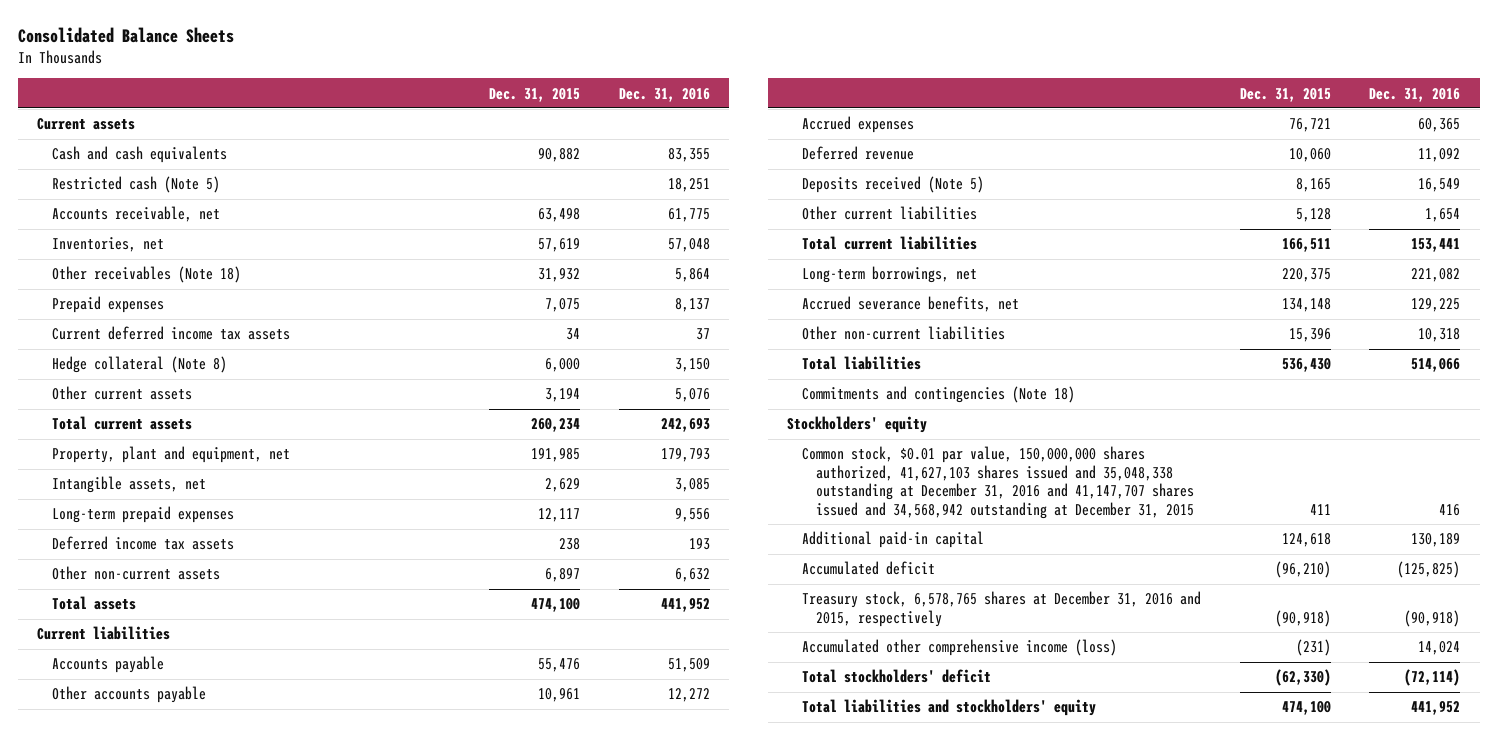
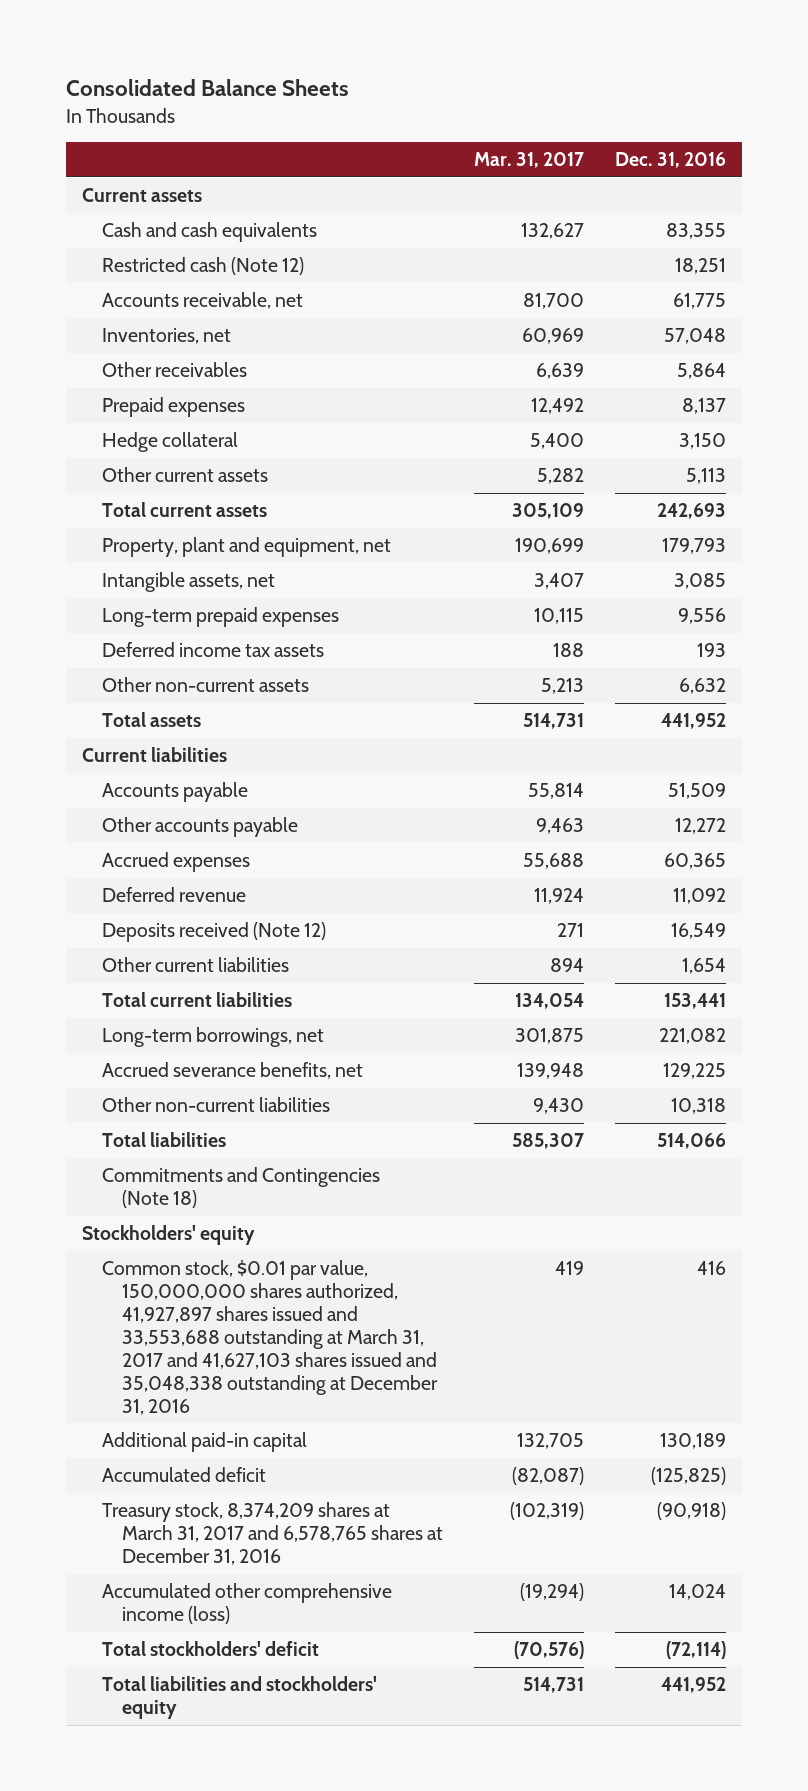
- | Dec. 31, 2015 | Dec. 31, 2016
+ | Mar. 31, 2017 | Dec. 31, 2016
- Restricted cash (Note 5) | | 18,251
+ Restricted cash (Note 12) | | 18,251
- Other receivables (Note 18) | 31,932 | 5,864
+ Other receivables | 6,639 | 5,864
- Current deferred income tax assets | 34 | 37
- Hedge collateral (Note 8) | 6,000 | 3,150
- Other current assets | 3,194 | 5,076
+ Hedge collateral | 5,400 | 3,150
+ Other current assets | 5,282 | 5,113
- Deposits received (Note 5) | 8,165 | 16,549
+ Deposits received (Note 12) | 271 | 16,549
- Commitments and contingencies (Note 18)
+ Commitments and Contingencies (Note 18)
- Common stock, $0.01 par value, 150,000,000 shares authorized, 41,627,103 shares issued and 35,048,338 outstanding at December 31, 2016 and 41,147,707 shares issued and 34,568,942 outstanding at December 31, 2015 | 411 | 416
+ Common stock, $0.01 par value, 150,000,000 shares authorized, 41,927,897 shares issued and 33,553,688 outstanding at March 31, 2017 and 41,627,103 shares issued and 35,048,338 outstanding at December 31, 2016 | 419 | 416
- Treasury stock, 6,578,765 shares at December 31, 2016 and 2015, respectively | (90,918) | (90,918)
+ Treasury stock, 8,374,209 shares at March 31, 2017 and 6,578,765 shares at December 31, 2016 | (102,319) | (90,918)

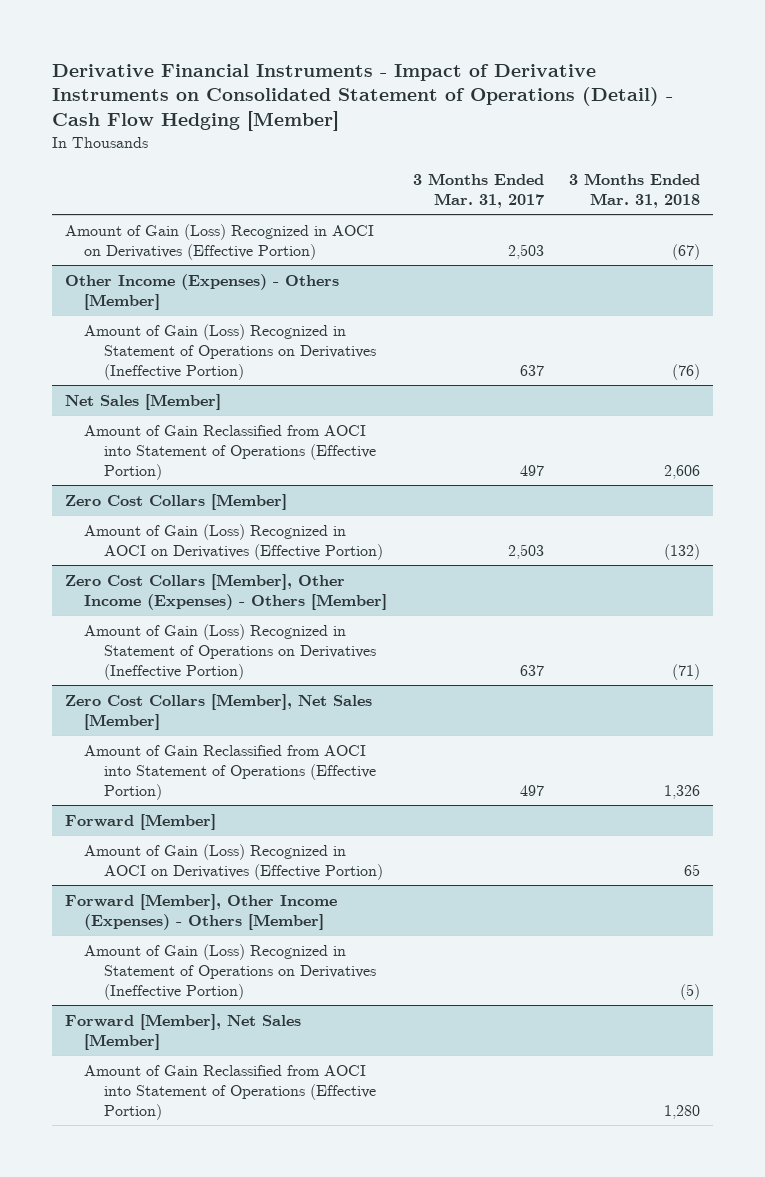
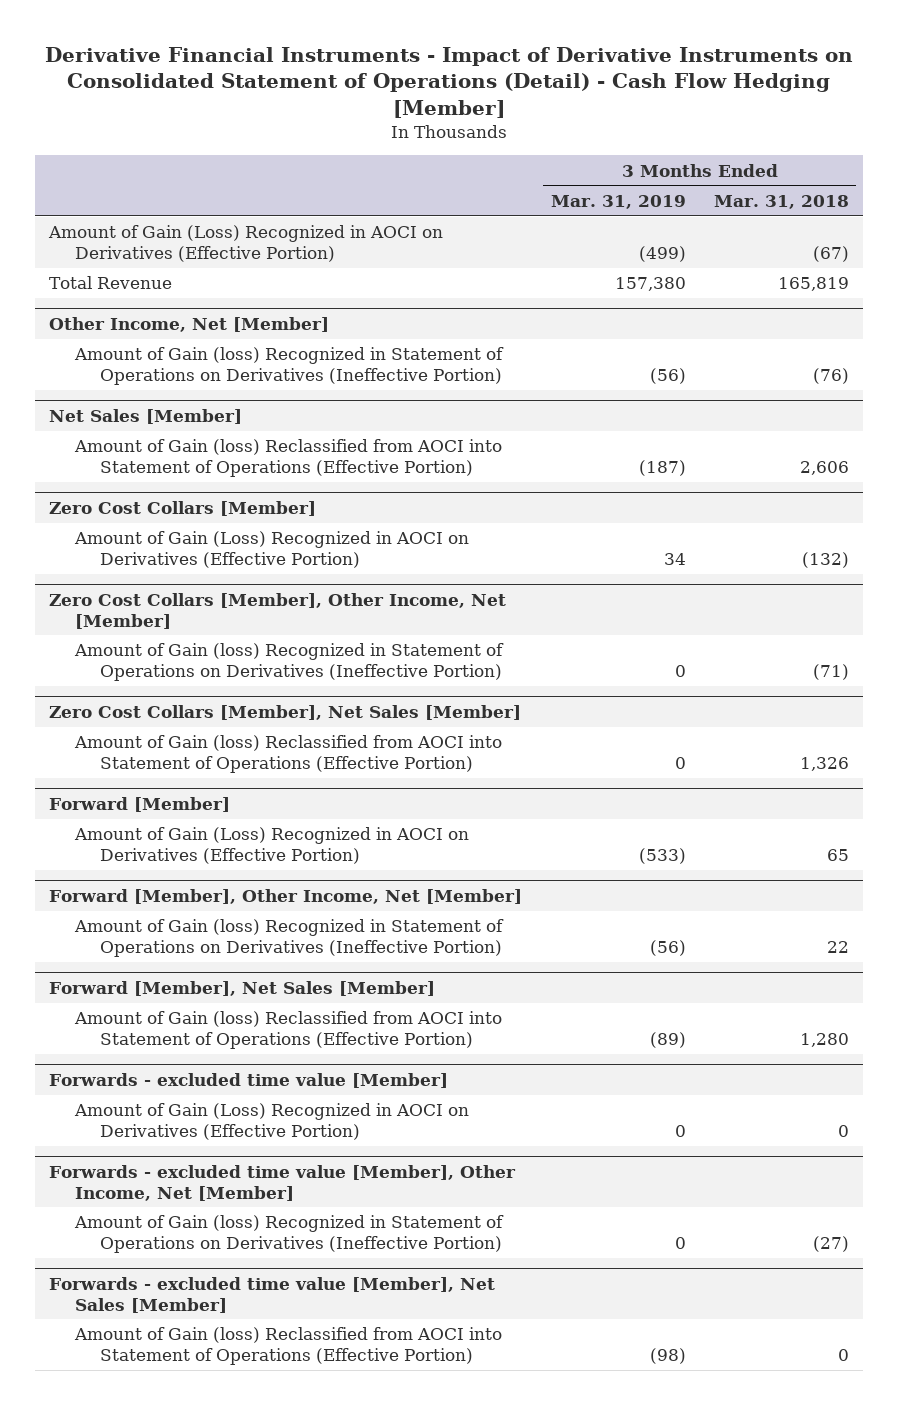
- | 3 Months Ended Mar. 31, 2017 | 3 Months Ended Mar. 31, 2018
+ | 3 Months Ended Mar. 31, 2019 | 3 Months Ended Mar. 31, 2018
- Other Income (Expenses) - Others [Member]
- Amount of Gain (Loss) Recognized in Statement of Operations on Derivatives (Ineffective Portion) | 637 | (76)
+ Total Revenue | 157,380 | 165,819
+ Other Income, Net [Member]
+ Amount of Gain (loss) Recognized in Statement of Operations on Derivatives (Ineffective Portion) | (56) | (76)
@ Net Sales [Member]
- Amount of Gain Reclassified from AOCI into Statement of Operations (Effective Portion) | 497 | 2,606
+ Amount of Gain (loss) Reclassified from AOCI into Statement of Operations (Effective Portion) | (187) | 2,606
- Zero Cost Collars [Member], Other Income (Expenses) - Others [Member]
- Amount of Gain (Loss) Recognized in Statement of Operations on Derivatives (Ineffective Portion) | 637 | (71)
+ Zero Cost Collars [Member], Other Income, Net [Member]
+ Amount of Gain (loss) Recognized in Statement of Operations on Derivatives (Ineffective Portion) | 0 | (71)
@ Zero Cost Collars [Member], Net Sales [Member]
- Amount of Gain Reclassified from AOCI into Statement of Operations (Effective Portion) | 497 | 1,326
+ Amount of Gain (loss) Reclassified from AOCI into Statement of Operations (Effective Portion) | 0 | 1,326
- Forward [Member], Other Income (Expenses) - Others [Member]
- Amount of Gain (Loss) Recognized in Statement of Operations on Derivatives (Ineffective Portion) | | (5)
+ Forward [Member], Other Income, Net [Member]
+ Amount of Gain (loss) Recognized in Statement of Operations on Derivatives (Ineffective Portion) | (56) | 22
@ Forward [Member], Net Sales [Member]
- Amount of Gain Reclassified from AOCI into Statement of Operations (Effective Portion) | | 1,280
+ Amount of Gain (loss) Reclassified from AOCI into Statement of Operations (Effective Portion) | (89) | 1,280
+ Forwards - excluded time value [Member]
+ Amount of Gain (Loss) Recognized in AOCI on Derivatives (Effective Portion) | 0 | 0
+ Forwards - excluded time value [Member], Other Income, Net [Member]
+ Amount of Gain (loss) Recognized in Statement of Operations on Derivatives (Ineffective Portion) | 0 | (27)
+ Forwards - excluded time value [Member], Net Sales [Member]
+ Amount of Gain (loss) Reclassified from AOCI into Statement of Operations (Effective Portion) | (98) | 0

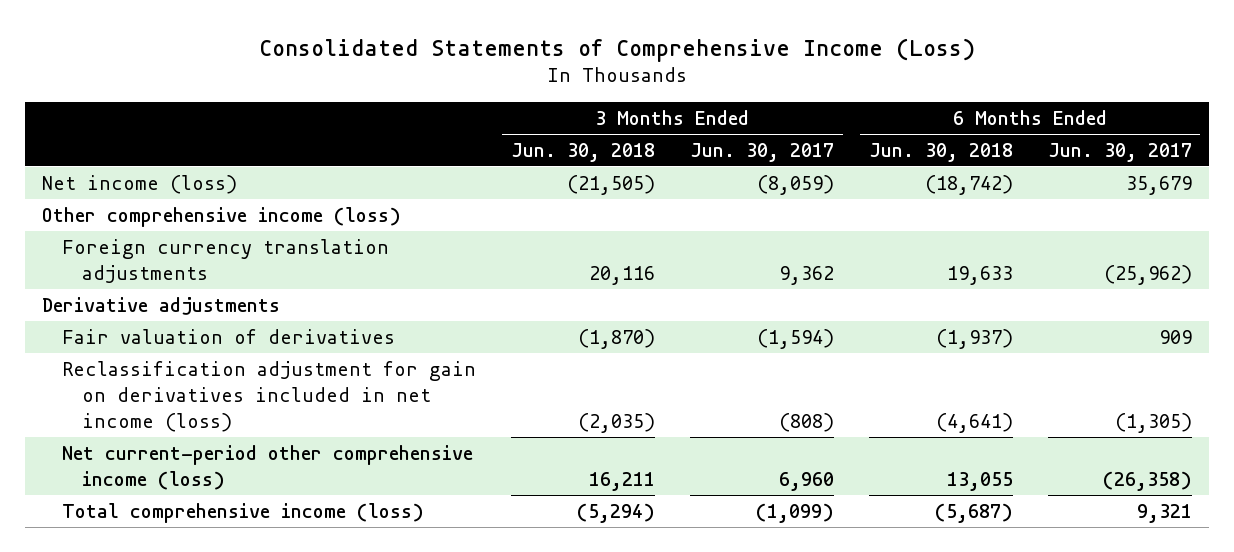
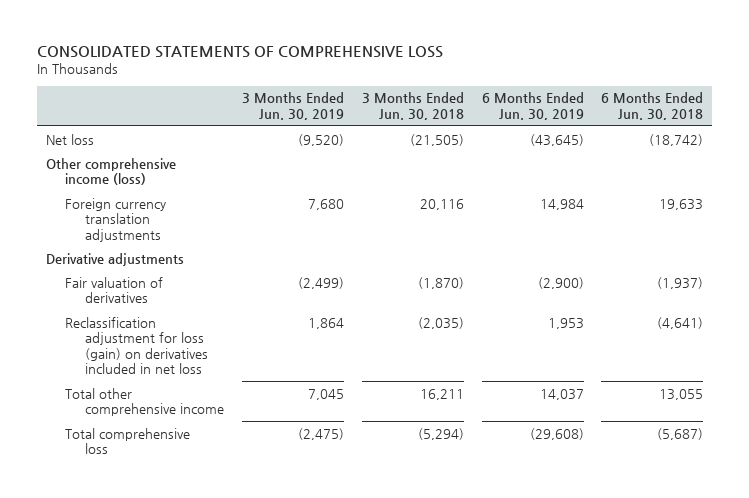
- Consolidated Statements of Comprehensive Income (Loss)
+ CONSOLIDATED STATEMENTS OF COMPREHENSIVE LOSS
- | 3 Months Ended Jun. 30, 2018 | 3 Months Ended Jun. 30, 2017 | 6 Months Ended Jun. 30, 2018 | 6 Months Ended Jun. 30, 2017
+ | 3 Months Ended Jun. 30, 2019 | 3 Months Ended Jun. 30, 2018 | 6 Months Ended Jun. 30, 2019 | 6 Months Ended Jun. 30, 2018
- Net income (loss) | (21,505) | (8,059) | (18,742) | 35,679
+ Net loss | (9,520) | (21,505) | (43,645) | (18,742)
- Reclassification adjustment for gain on derivatives included in net income (loss) | (2,035) | (808) | (4,641) | (1,305)
- Net current-period other comprehensive income (loss) | 16,211 | 6,960 | 13,055 | (26,358)
- Total comprehensive income (loss) | (5,294) | (1,099) | (5,687) | 9,321
+ Reclassification adjustment for loss (gain) on derivatives included in net loss | 1,864 | (2,035) | 1,953 | (4,641)
+ Total other comprehensive income | 7,045 | 16,211 | 14,037 | 13,055
+ Total comprehensive loss | (2,475) | (5,294) | (29,608) | (5,687)

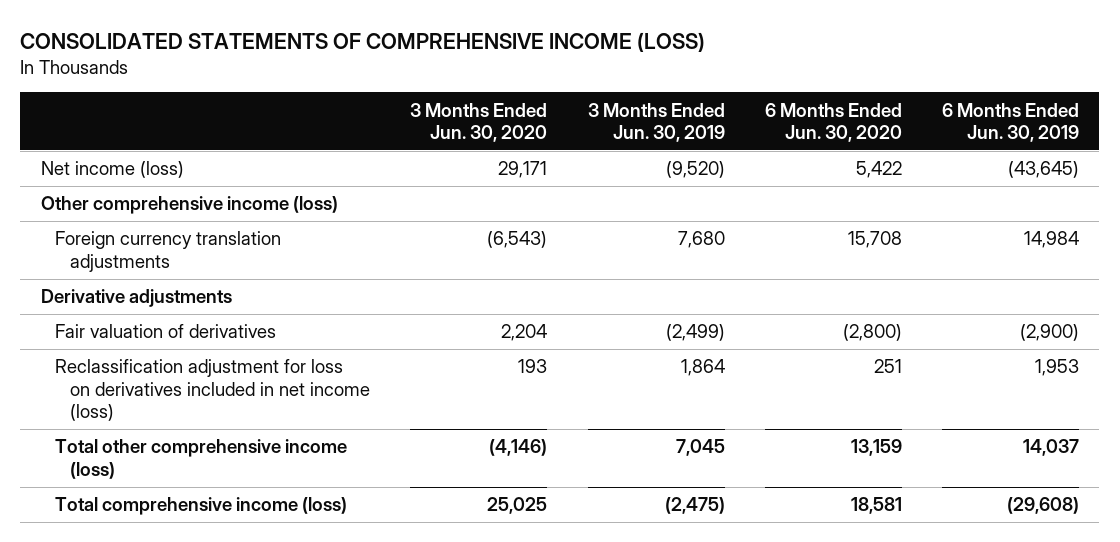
- CONSOLIDATED STATEMENTS OF COMPREHENSIVE LOSS
+ CONSOLIDATED STATEMENTS OF COMPREHENSIVE INCOME (LOSS)
- | 3 Months Ended Jun. 30, 2019 | 3 Months Ended Jun. 30, 2018 | 6 Months Ended Jun. 30, 2019 | 6 Months Ended Jun. 30, 2018
+ | 3 Months Ended Jun. 30, 2020 | 3 Months Ended Jun. 30, 2019 | 6 Months Ended Jun. 30, 2020 | 6 Months Ended Jun. 30, 2019
- Net loss | (9,520) | (21,505) | (43,645) | (18,742)
+ Net income (loss) | 29,171 | (9,520) | 5,422 | (43,645)
- Reclassification adjustment for loss (gain) on derivatives included in net loss | 1,864 | (2,035) | 1,953 | (4,641)
- Total other comprehensive income | 7,045 | 16,211 | 14,037 | 13,055
- Total comprehensive loss | (2,475) | (5,294) | (29,608) | (5,687)
+ Reclassification adjustment for loss on derivatives included in net income (loss) | 193 | 1,864 | 251 | 1,953
+ Total other comprehensive income (loss) | (4,146) | 7,045 | 13,159 | 14,037
+ Total comprehensive income (loss) | 25,025 | (2,475) | 18,581 | (29,608)

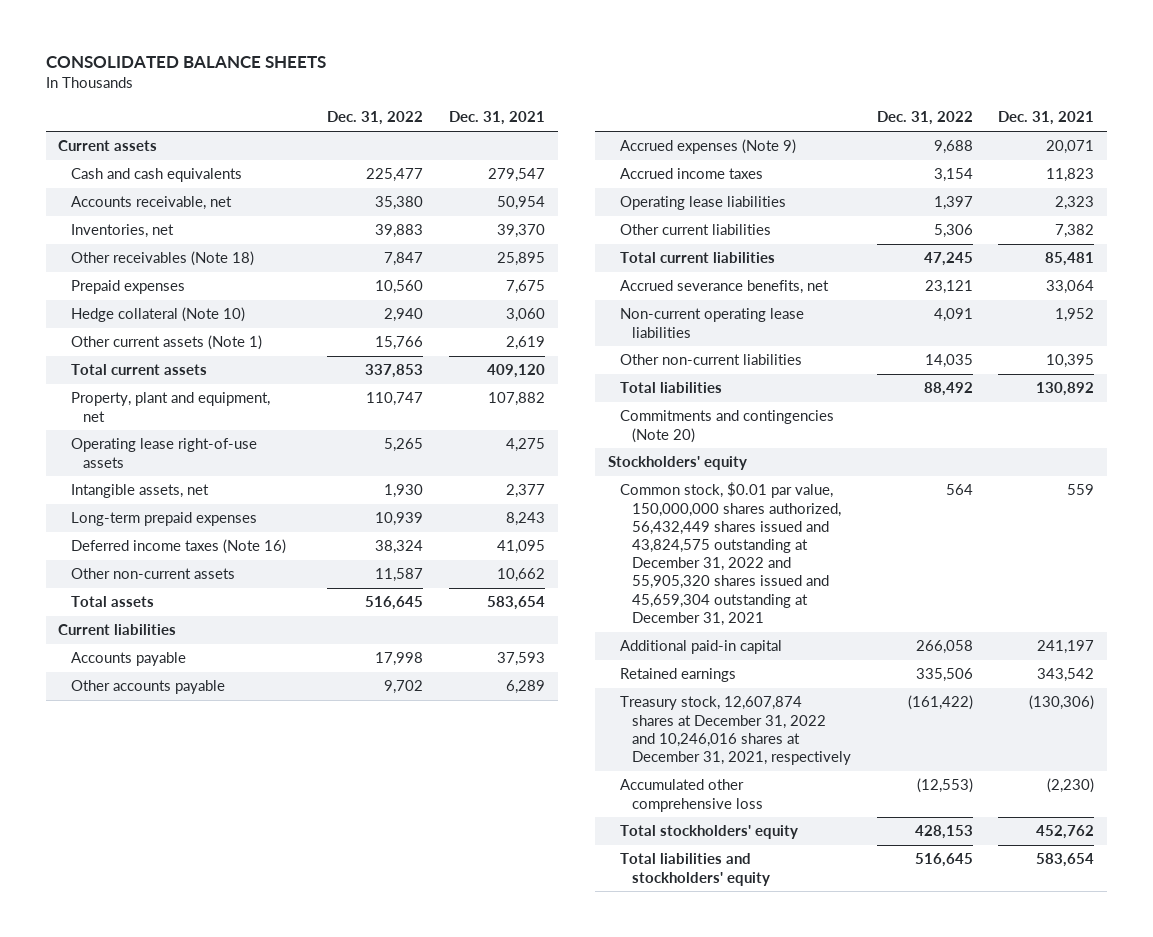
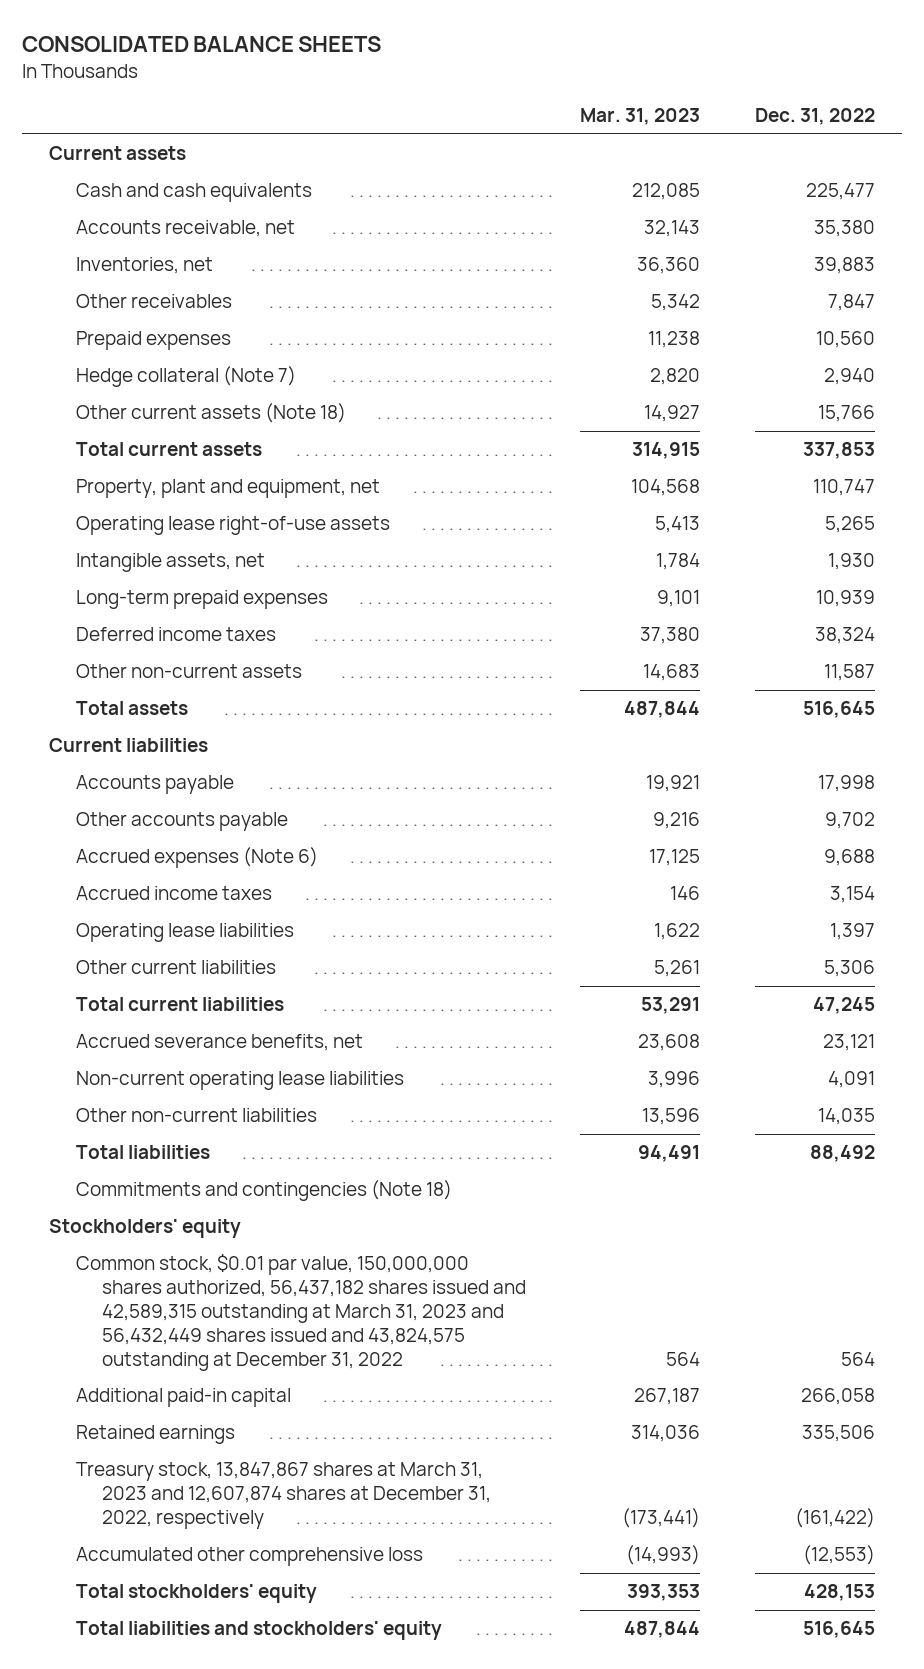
- | Dec. 31, 2022 | Dec. 31, 2021
+ | Mar. 31, 2023 | Dec. 31, 2022
- Other receivables (Note 18) | 7,847 | 25,895
+ Other receivables | 5,342 | 7,847
- Hedge collateral (Note 10) | 2,940 | 3,060
- Other current assets (Note 1) | 15,766 | 2,619
+ Hedge collateral (Note 7) | 2,820 | 2,940
+ Other current assets (Note 18) | 14,927 | 15,766
- Deferred income taxes (Note 16) | 38,324 | 41,095
+ Deferred income taxes | 37,380 | 38,324
- Accrued expenses (Note 9) | 9,688 | 20,071
+ Accrued expenses (Note 6) | 17,125 | 9,688
- Commitments and contingencies (Note 20)
+ Commitments and contingencies (Note 18)
- Common stock, $0.01 par value, 150,000,000 shares authorized, 56,432,449 shares issued and 43,824,575 outstanding at December 31, 2022 and 55,905,320 shares issued and 45,659,304 outstanding at December 31, 2021 | 564 | 559
+ Common stock, $0.01 par value, 150,000,000 shares authorized, 56,437,182 shares issued and 42,589,315 outstanding at March 31, 2023 and 56,432,449 shares issued and 43,824,575 outstanding at December 31, 2022 | 564 | 564
- Treasury stock, 12,607,874 shares at December 31, 2022 and 10,246,016 shares at December 31, 2021, respectively | (161,422) | (130,306)
+ Treasury stock, 13,847,867 shares at March 31, 2023 and 12,607,874 shares at December 31, 2022, respectively | (173,441) | (161,422)

